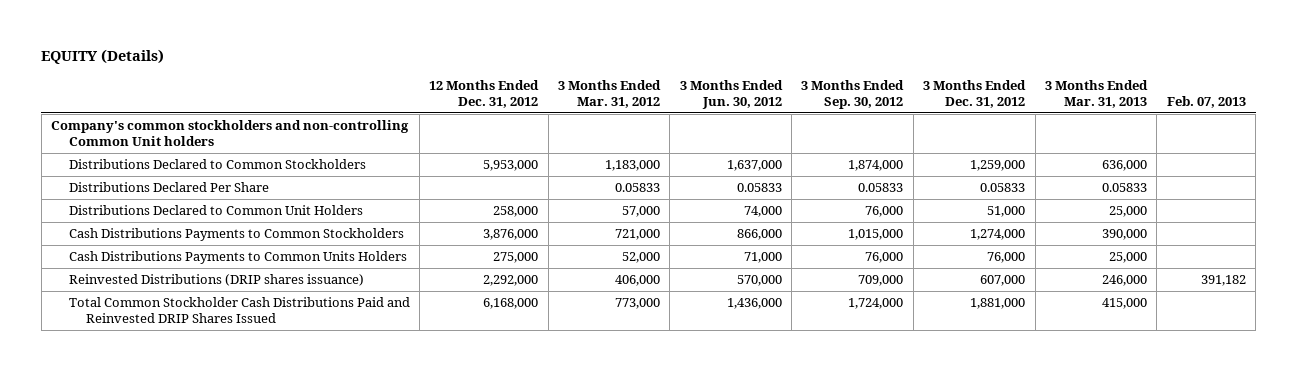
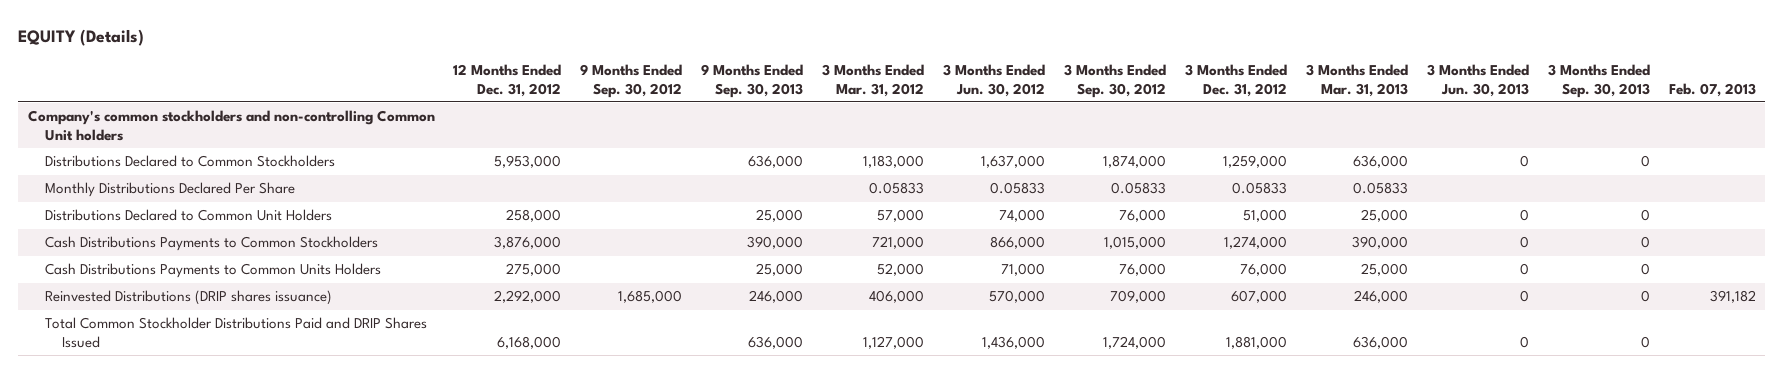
- | 12 Months Ended Dec. 31, 2012 | 3 Months Ended Mar. 31, 2012 | 3 Months Ended Jun. 30, 2012 | 3 Months Ended Sep. 30, 2012 | 3 Months Ended Dec. 31, 2012 | 3 Months Ended Mar. 31, 2013 | Feb. 07, 2013
+ | 12 Months Ended Dec. 31, 2012 | 9 Months Ended Sep. 30, 2012 | 9 Months Ended Sep. 30, 2013 | 3 Months Ended Mar. 31, 2012 | 3 Months Ended Jun. 30, 2012 | 3 Months Ended Sep. 30, 2012 | 3 Months Ended Dec. 31, 2012 | 3 Months Ended Mar. 31, 2013 | 3 Months Ended Jun. 30, 2013 | 3 Months Ended Sep. 30, 2013 | Feb. 07, 2013
- Distributions Declared Per Share | | 0.05833 | 0.05833 | 0.05833 | 0.05833 | 0.05833 |
+ Monthly Distributions Declared Per Share | | | | 0.05833 | 0.05833 | 0.05833 | 0.05833 | 0.05833 | | |
- Total Common Stockholder Cash Distributions Paid and Reinvested DRIP Shares Issued | 6,168,000 | 773,000 | 1,436,000 | 1,724,000 | 1,881,000 | 415,000 |
+ Total Common Stockholder Distributions Paid and DRIP Shares Issued | 6,168,000 | | 636,000 | 1,127,000 | 1,436,000 | 1,724,000 | 1,881,000 | 636,000 | 0 | 0 |

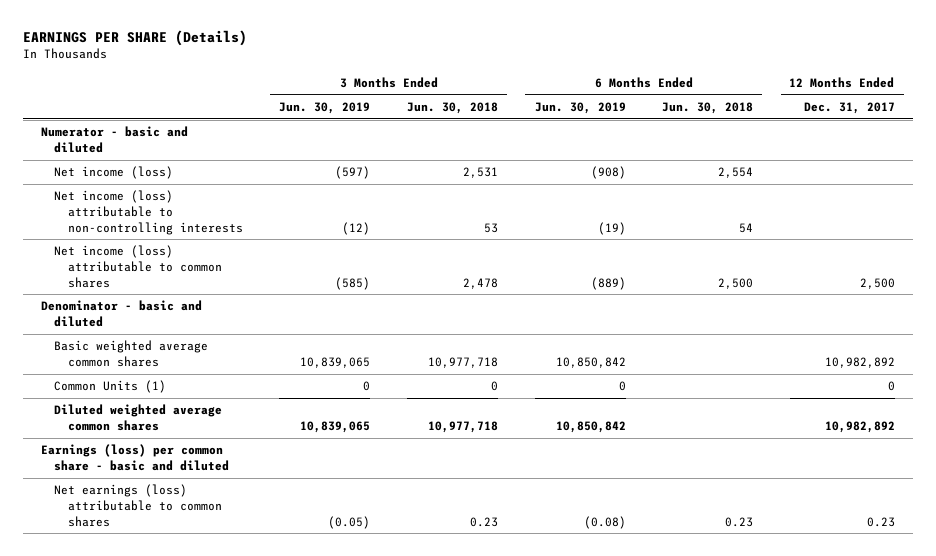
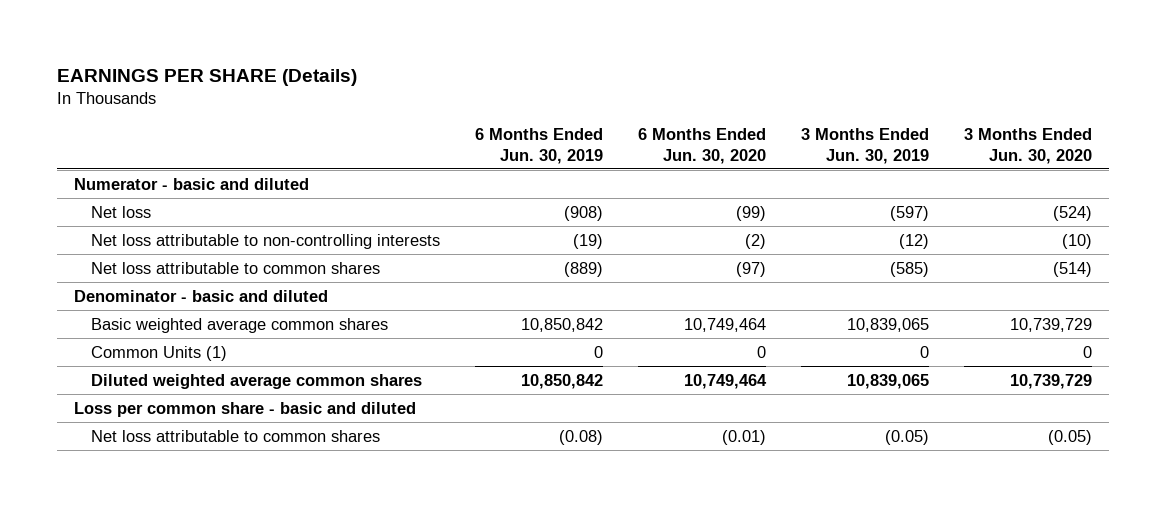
- | 3 Months Ended Jun. 30, 2019 | 3 Months Ended Jun. 30, 2018 | 6 Months Ended Jun. 30, 2019 | 6 Months Ended Jun. 30, 2018 | 12 Months Ended Dec. 31, 2017
+ | 6 Months Ended Jun. 30, 2019 | 6 Months Ended Jun. 30, 2020 | 3 Months Ended Jun. 30, 2019 | 3 Months Ended Jun. 30, 2020
- Net income (loss) | (597) | 2,531 | (908) | 2,554 |
- Net income (loss) attributable to non-controlling interests | (12) | 53 | (19) | 54 |
- Net income (loss) attributable to common shares | (585) | 2,478 | (889) | 2,500 | 2,500
+ Net loss | (908) | (99) | (597) | (524)
+ Net loss attributable to non-controlling interests | (19) | (2) | (12) | (10)
+ Net loss attributable to common shares | (889) | (97) | (585) | (514)
- Earnings (loss) per common share - basic and diluted
- Net earnings (loss) attributable to common shares | (0.05) | 0.23 | (0.08) | 0.23 | 0.23
+ Loss per common share - basic and diluted
+ Net loss attributable to common shares | (0.08) | (0.01) | (0.05) | (0.05)

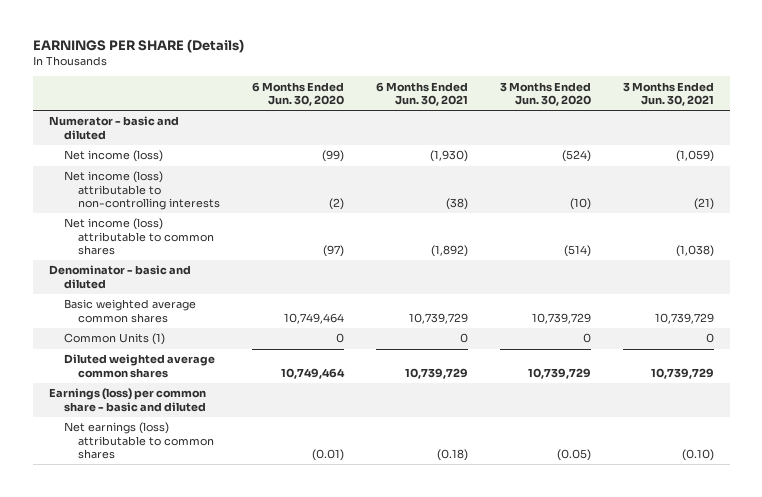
- | 6 Months Ended Jun. 30, 2019 | 6 Months Ended Jun. 30, 2020 | 3 Months Ended Jun. 30, 2019 | 3 Months Ended Jun. 30, 2020
+ | 6 Months Ended Jun. 30, 2020 | 6 Months Ended Jun. 30, 2021 | 3 Months Ended Jun. 30, 2020 | 3 Months Ended Jun. 30, 2021
- Net loss | (908) | (99) | (597) | (524)
- Net loss attributable to non-controlling interests | (19) | (2) | (12) | (10)
- Net loss attributable to common shares | (889) | (97) | (585) | (514)
+ Net income (loss) | (99) | (1,930) | (524) | (1,059)
+ Net income (loss) attributable to non-controlling interests | (2) | (38) | (10) | (21)
+ Net income (loss) attributable to common shares | (97) | (1,892) | (514) | (1,038)
- Loss per common share - basic and diluted
- Net loss attributable to common shares | (0.08) | (0.01) | (0.05) | (0.05)
+ Earnings (loss) per common share - basic and diluted
+ Net earnings (loss) attributable to common shares | (0.01) | (0.18) | (0.05) | (0.10)

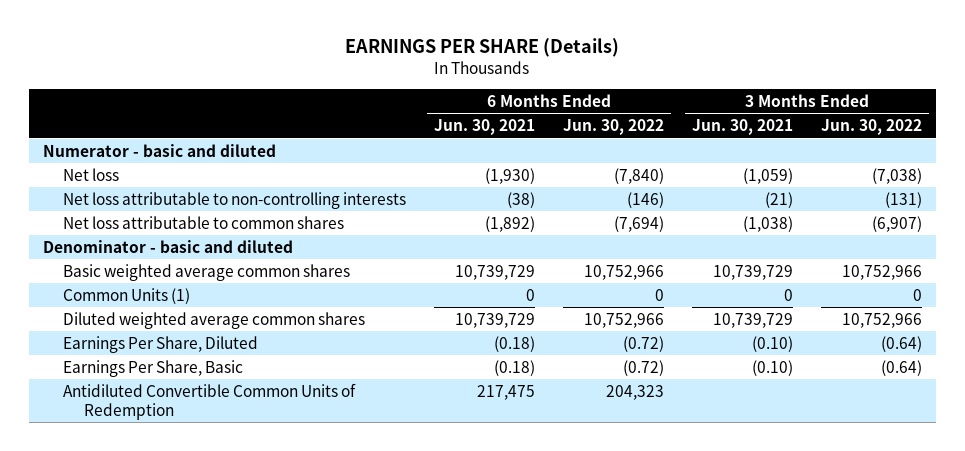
- | 6 Months Ended Jun. 30, 2020 | 6 Months Ended Jun. 30, 2021 | 3 Months Ended Jun. 30, 2020 | 3 Months Ended Jun. 30, 2021
+ | 6 Months Ended Jun. 30, 2021 | 6 Months Ended Jun. 30, 2022 | 3 Months Ended Jun. 30, 2021 | 3 Months Ended Jun. 30, 2022
- Net income (loss) | (99) | (1,930) | (524) | (1,059)
- Net income (loss) attributable to non-controlling interests | (2) | (38) | (10) | (21)
- Net income (loss) attributable to common shares | (97) | (1,892) | (514) | (1,038)
+ Net loss | (1,930) | (7,840) | (1,059) | (7,038)
+ Net loss attributable to non-controlling interests | (38) | (146) | (21) | (131)
+ Net loss attributable to common shares | (1,892) | (7,694) | (1,038) | (6,907)
- Earnings (loss) per common share - basic and diluted
- Net earnings (loss) attributable to common shares | (0.01) | (0.18) | (0.05) | (0.10)
+ Earnings Per Share, Diluted | (0.18) | (0.72) | (0.10) | (0.64)
+ Earnings Per Share, Basic | (0.18) | (0.72) | (0.10) | (0.64)
+ Antidiluted Convertible Common Units of Redemption | 217,475 | 204,323 | |

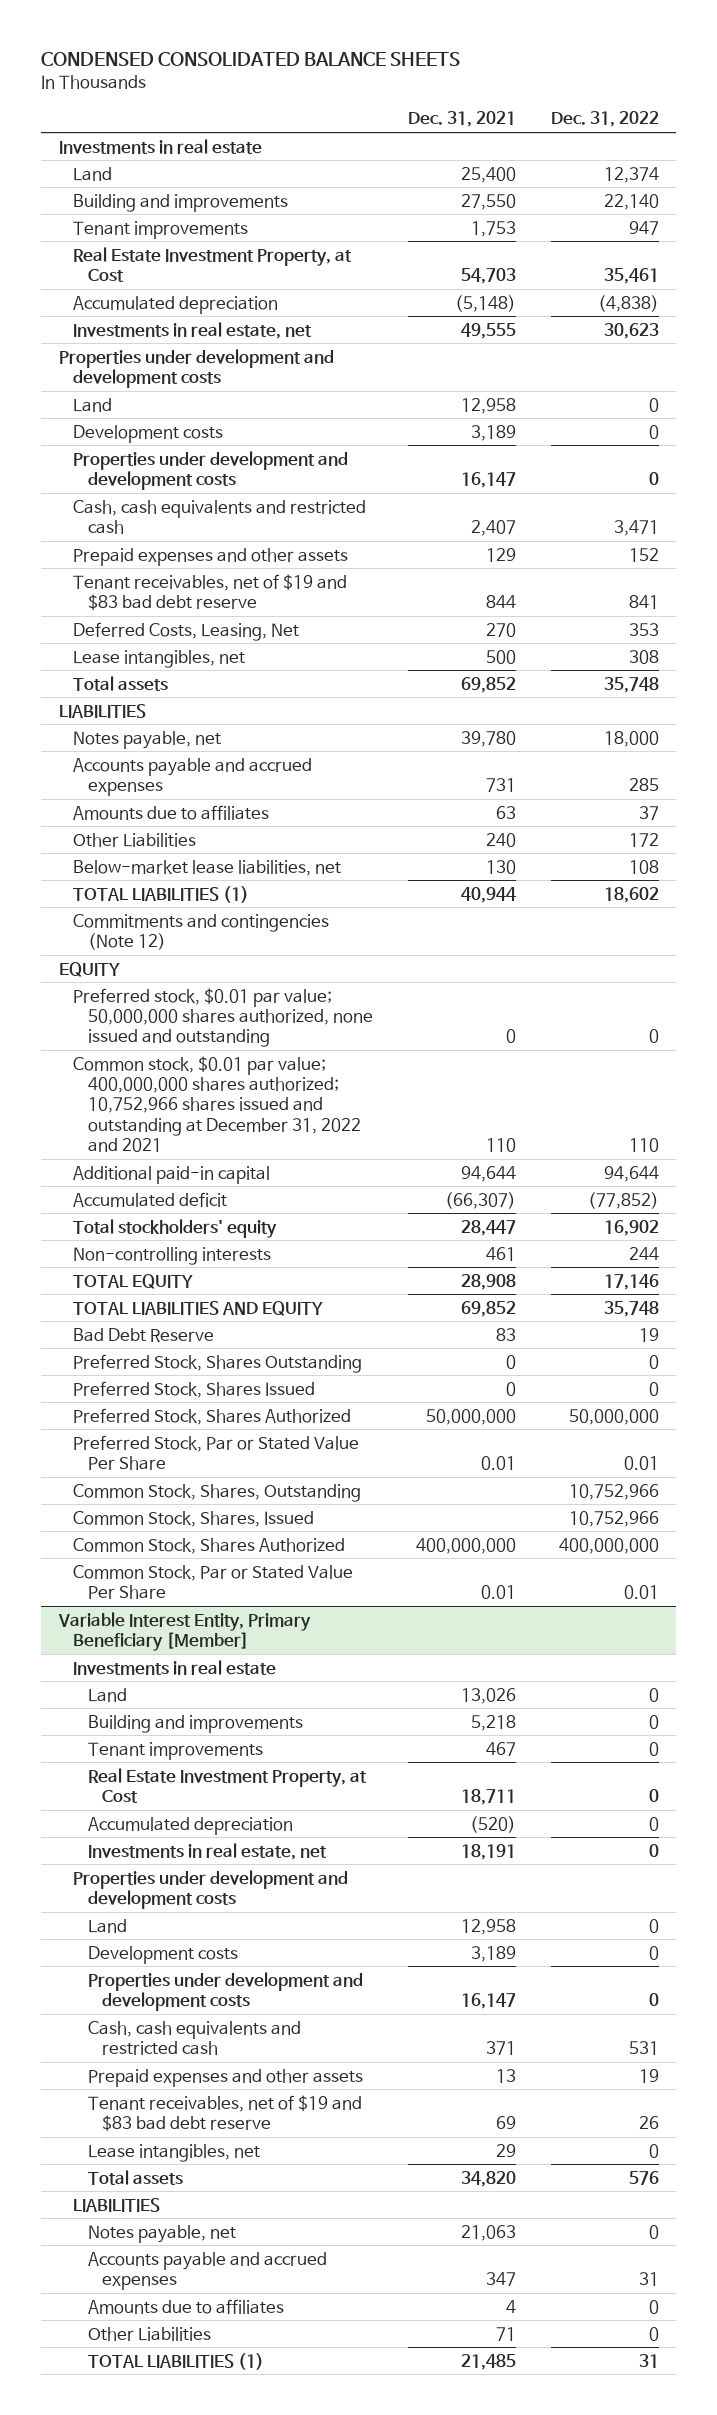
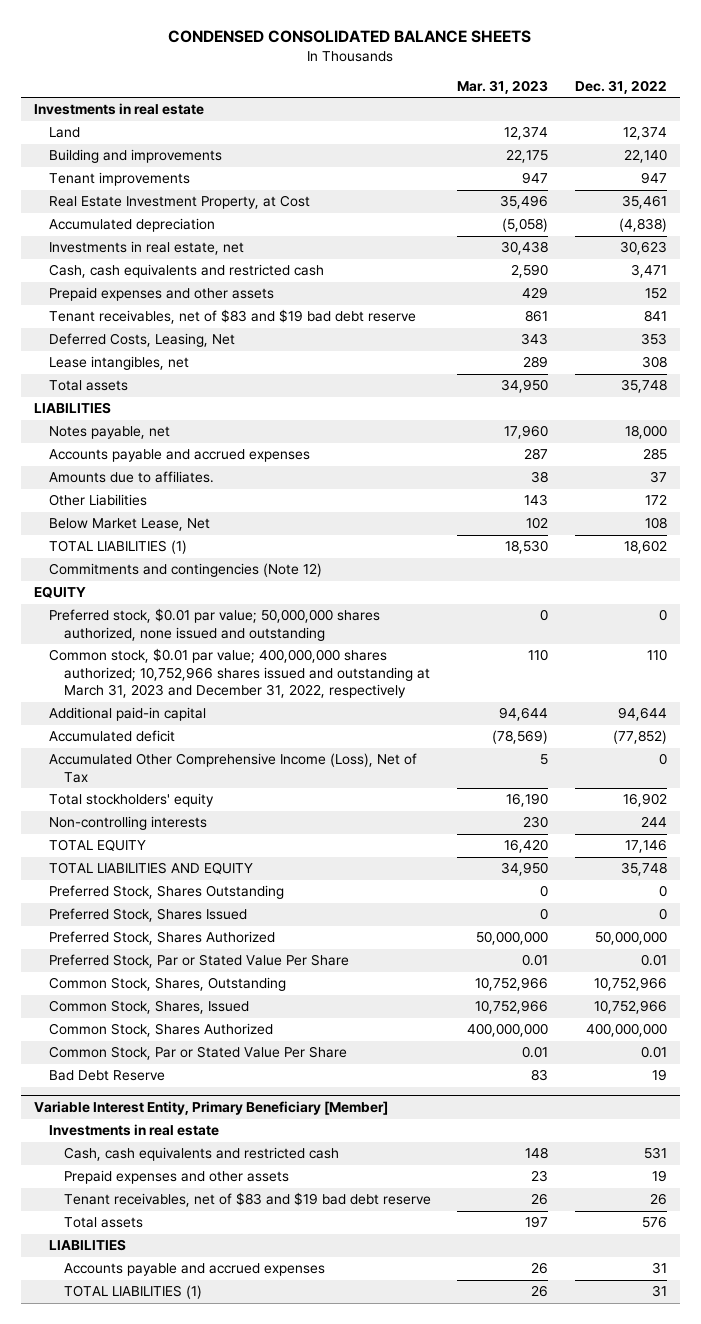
- | Dec. 31, 2021 | Dec. 31, 2022
+ | Mar. 31, 2023 | Dec. 31, 2022
- Properties under development and development costs
- Land | 12,958 | 0
- Development costs | 3,189 | 0
- Properties under development and development costs | 16,147 | 0
- Tenant receivables, net of $19 and $83 bad debt reserve | 844 | 841
+ Tenant receivables, net of $83 and $19 bad debt reserve | 861 | 841
- Amounts due to affiliates | 63 | 37
+ Amounts due to affiliates. | 38 | 37
- Below-market lease liabilities, net | 130 | 108
+ Below Market Lease, Net | 102 | 108
- Common stock, $0.01 par value; 400,000,000 shares authorized; 10,752,966 shares issued and outstanding at December 31, 2022 and 2021 | 110 | 110
+ Common stock, $0.01 par value; 400,000,000 shares authorized; 10,752,966 shares issued and outstanding at March 31, 2023 and December 31, 2022, respectively | 110 | 110
+ Accumulated Other Comprehensive Income (Loss), Net of Tax | 5 | 0
moved down: Bad Debt Reserve | 83 | 19
@ Variable Interest Entity, Primary Beneficiary [Member]
- Land | 13,026 | 0
- Building and improvements | 5,218 | 0
- Tenant improvements | 467 | 0
- Real Estate Investment Property, at Cost | 18,711 | 0
- Accumulated depreciation | (520) | 0
- Investments in real estate, net | 18,191 | 0
- Properties under development and development costs
- Land | 12,958 | 0
- Development costs | 3,189 | 0
- Properties under development and development costs | 16,147 | 0
- Tenant receivables, net of $19 and $83 bad debt reserve | 69 | 26
- Lease intangibles, net | 29 | 0
+ Tenant receivables, net of $83 and $19 bad debt reserve | 26 | 26
- Notes payable, net | 21,063 | 0
- Amounts due to affiliates | 4 | 0
- Other Liabilities | 71 | 0

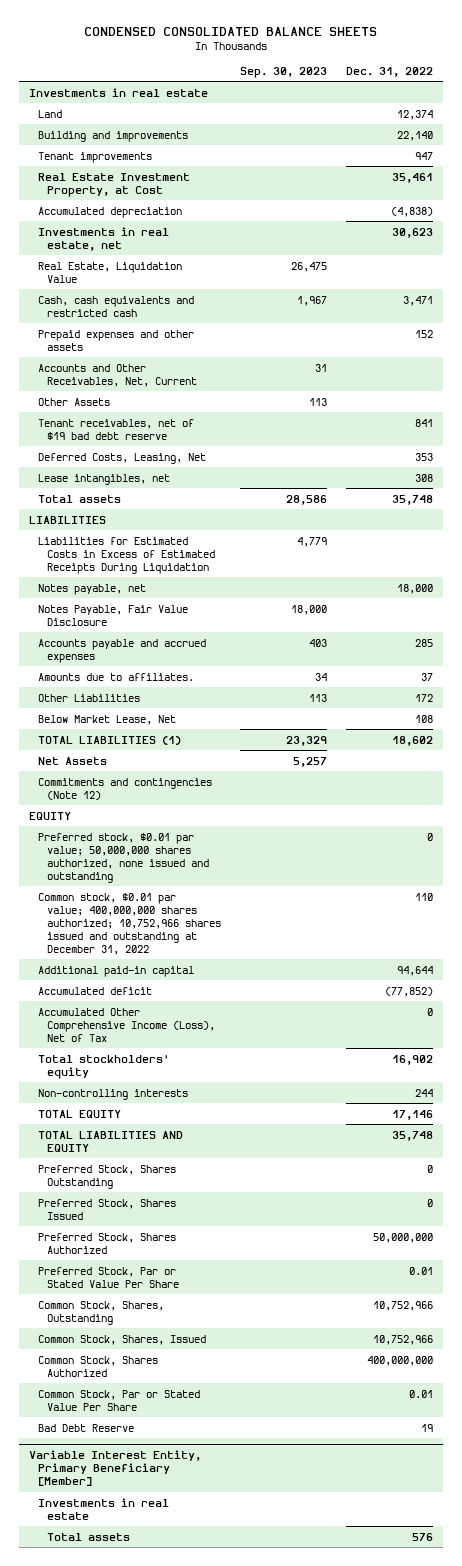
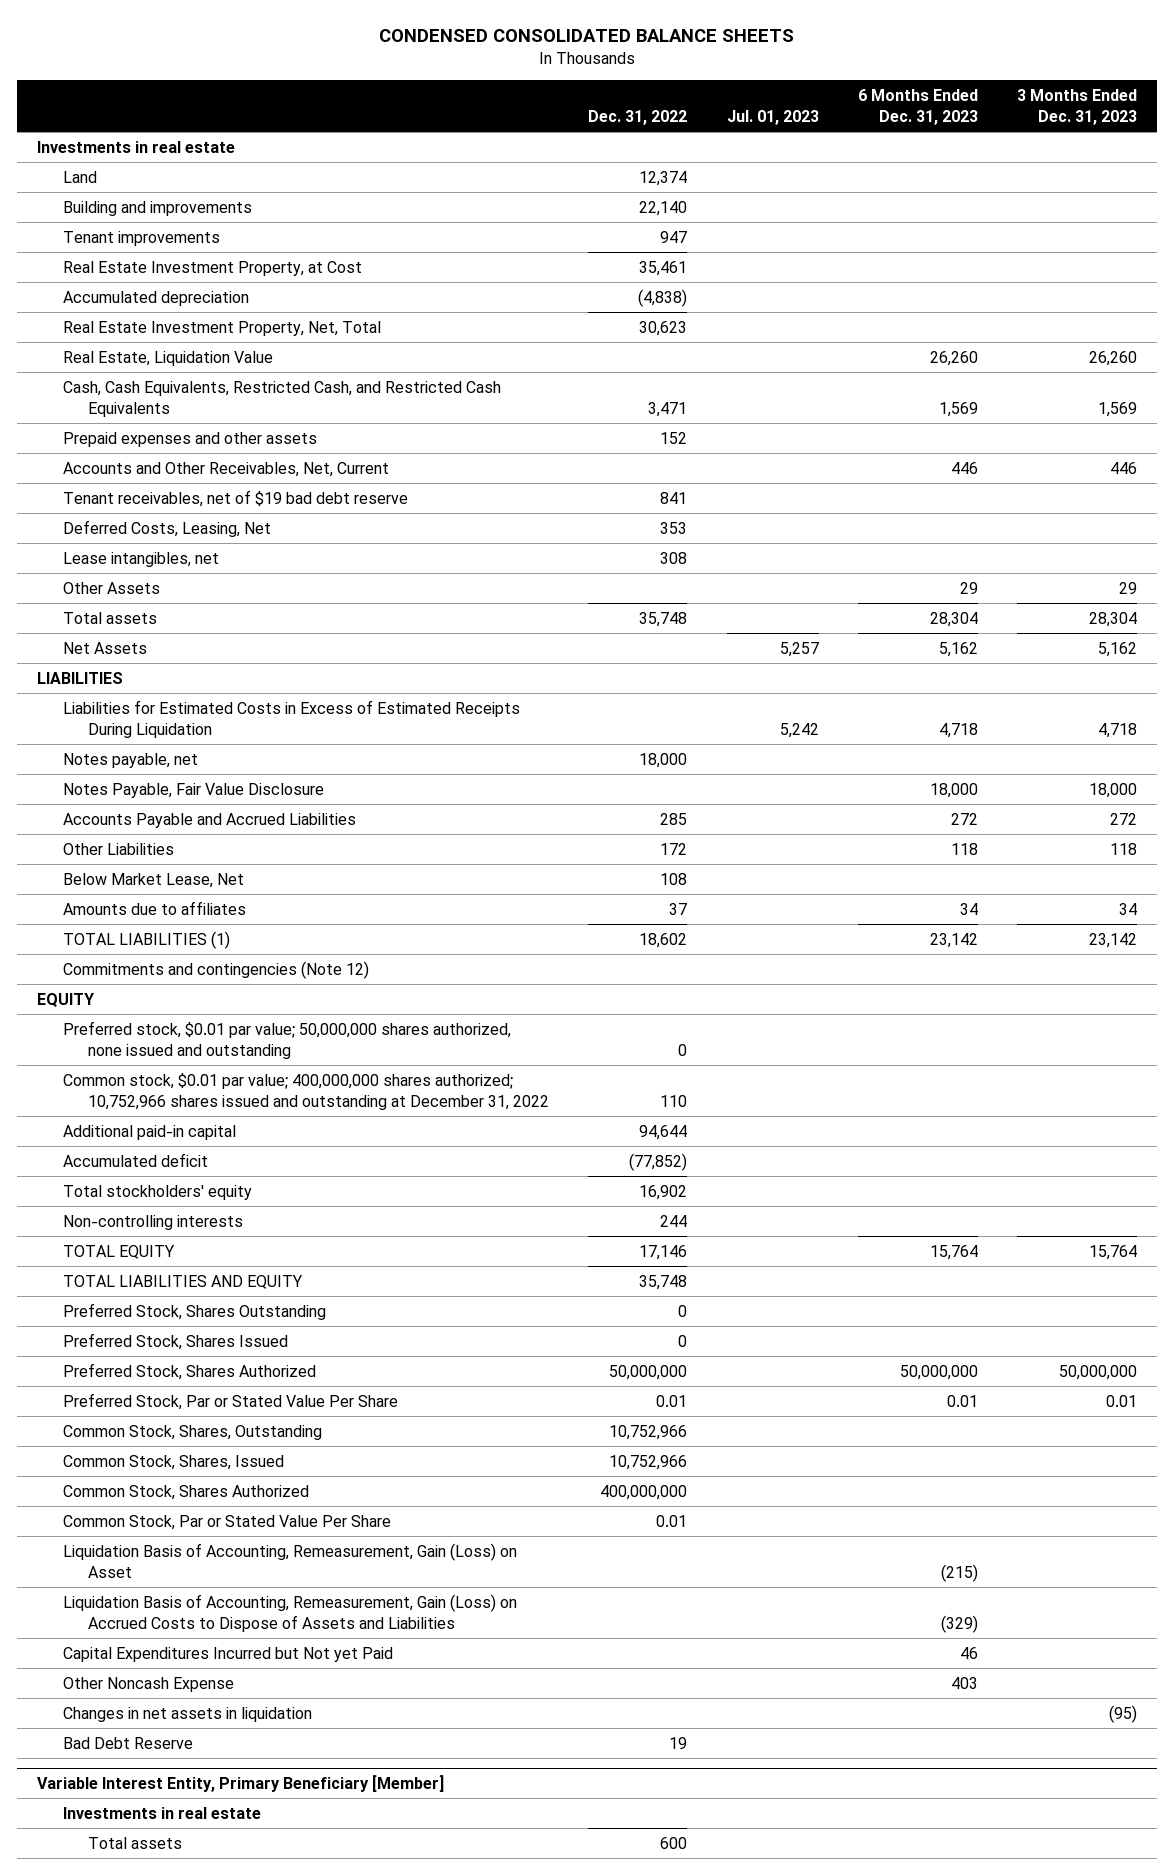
- | Sep. 30, 2023 | Dec. 31, 2022
+ | Dec. 31, 2022 | Jul. 01, 2023 | 6 Months Ended Dec. 31, 2023 | 3 Months Ended Dec. 31, 2023
- Investments in real estate, net | | 30,623
+ Real Estate Investment Property, Net, Total | 30,623 | | |
- Cash, cash equivalents and restricted cash | 1,967 | 3,471
+ Cash, Cash Equivalents, Restricted Cash, and Restricted Cash Equivalents | 3,471 | | 1,569 | 1,569
moved down: Other Assets | | | 29 | 29
moved up: Net Assets | | 5,257 | 5,162 | 5,162
- Accounts payable and accrued expenses | 403 | 285
- Amounts due to affiliates. | 34 | 37
+ Accounts Payable and Accrued Liabilities | 285 | | 272 | 272
+ Amounts due to affiliates | 37 | | 34 | 34
- Accumulated Other Comprehensive Income (Loss), Net of Tax | | 0
+ Liquidation Basis of Accounting, Remeasurement, Gain (Loss) on Asset | | | (215) |
+ Liquidation Basis of Accounting, Remeasurement, Gain (Loss) on Accrued Costs to Dispose of Assets and Liabilities | | | (329) |
+ Capital Expenditures Incurred but Not yet Paid | | | 46 |
+ Other Noncash Expense | | | 403 |
+ Changes in net assets in liquidation | | | | (95)
@ Variable Interest Entity, Primary Beneficiary [Member]
- Total assets | | 576
+ Total assets | 600 | | |

